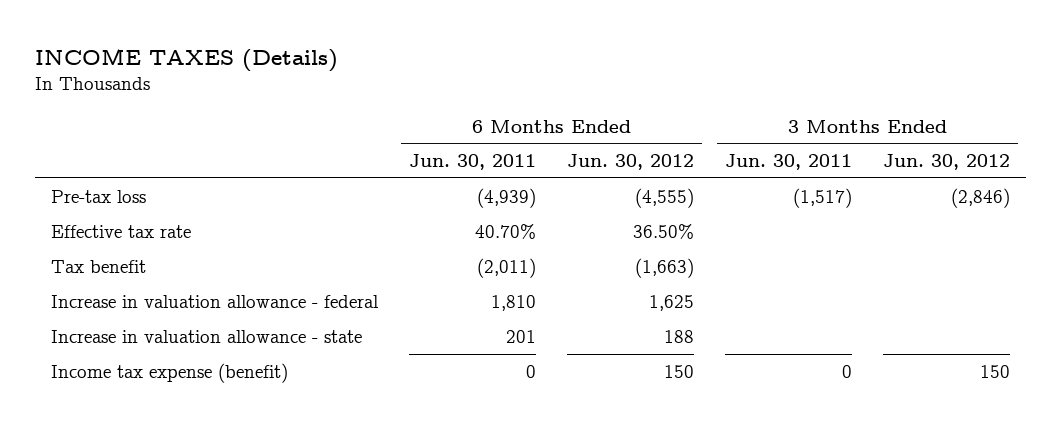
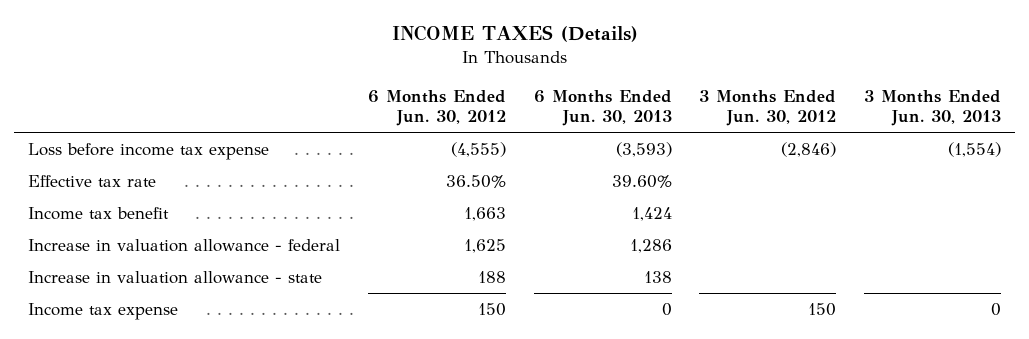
- | 6 Months Ended Jun. 30, 2011 | 6 Months Ended Jun. 30, 2012 | 3 Months Ended Jun. 30, 2011 | 3 Months Ended Jun. 30, 2012
+ | 6 Months Ended Jun. 30, 2012 | 6 Months Ended Jun. 30, 2013 | 3 Months Ended Jun. 30, 2012 | 3 Months Ended Jun. 30, 2013
- Pre-tax loss | (4,939) | (4,555) | (1,517) | (2,846)
+ Loss before income tax expense | (4,555) | (3,593) | (2,846) | (1,554)
- Tax benefit | (2,011) | (1,663) | |
+ Income tax benefit | 1,663 | 1,424 | |
- Income tax expense (benefit) | 0 | 150 | 0 | 150
+ Income tax expense | 150 | 0 | 150 | 0

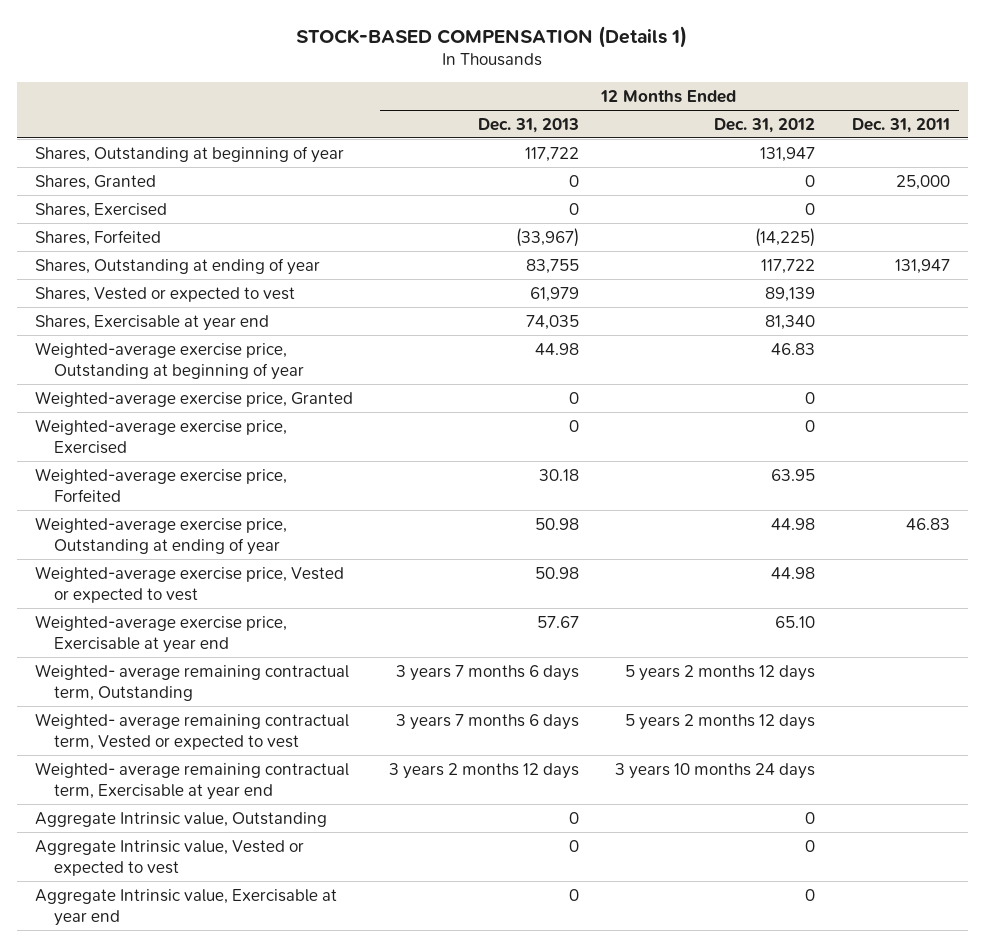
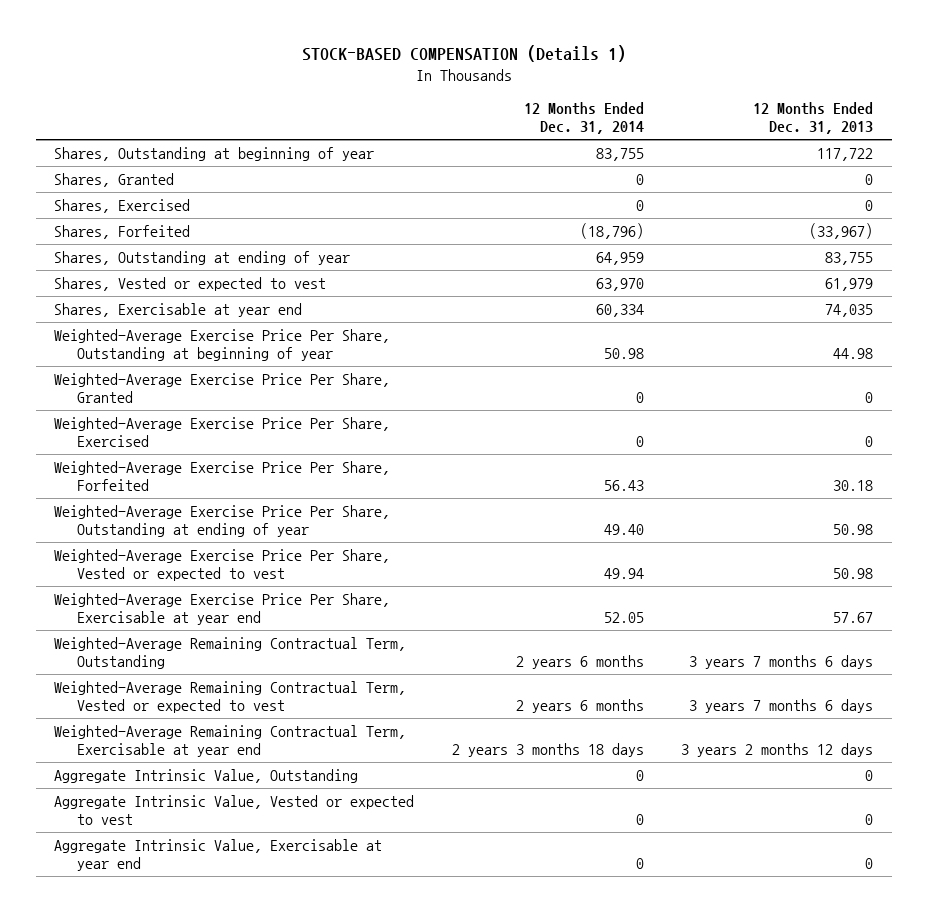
- | 12 Months Ended Dec. 31, 2013 | 12 Months Ended Dec. 31, 2012 | 12 Months Ended Dec. 31, 2011
+ | 12 Months Ended Dec. 31, 2014 | 12 Months Ended Dec. 31, 2013
- Weighted-average exercise price, Outstanding at beginning of year | 44.98 | 46.83 |
- Weighted-average exercise price, Granted | 0 | 0 |
- Weighted-average exercise price, Exercised | 0 | 0 |
- Weighted-average exercise price, Forfeited | 30.18 | 63.95 |
- Weighted-average exercise price, Outstanding at ending of year | 50.98 | 44.98 | 46.83
- Weighted-average exercise price, Vested or expected to vest | 50.98 | 44.98 |
- Weighted-average exercise price, Exercisable at year end | 57.67 | 65.10 |
- Weighted- average remaining contractual term, Outstanding | 3 years 7 months 6 days | 5 years 2 months 12 days |
- Weighted- average remaining contractual term, Vested or expected to vest | 3 years 7 months 6 days | 5 years 2 months 12 days |
- Weighted- average remaining contractual term, Exercisable at year end | 3 years 2 months 12 days | 3 years 10 months 24 days |
- Aggregate Intrinsic value, Outstanding | 0 | 0 |
- Aggregate Intrinsic value, Vested or expected to vest | 0 | 0 |
- Aggregate Intrinsic value, Exercisable at year end | 0 | 0 |
+ Weighted-Average Exercise Price Per Share, Outstanding at beginning of year | 50.98 | 44.98
+ Weighted-Average Exercise Price Per Share, Granted | 0 | 0
+ Weighted-Average Exercise Price Per Share, Exercised | 0 | 0
+ Weighted-Average Exercise Price Per Share, Forfeited | 56.43 | 30.18
+ Weighted-Average Exercise Price Per Share, Outstanding at ending of year | 49.40 | 50.98
+ Weighted-Average Exercise Price Per Share, Vested or expected to vest | 49.94 | 50.98
+ Weighted-Average Exercise Price Per Share, Exercisable at year end | 52.05 | 57.67
+ Weighted-Average Remaining Contractual Term, Outstanding | 2 years 6 months | 3 years 7 months 6 days
+ Weighted-Average Remaining Contractual Term, Vested or expected to vest | 2 years 6 months | 3 years 7 months 6 days
+ Weighted-Average Remaining Contractual Term, Exercisable at year end | 2 years 3 months 18 days | 3 years 2 months 12 days
+ Aggregate Intrinsic Value, Outstanding | 0 | 0
+ Aggregate Intrinsic Value, Vested or expected to vest | 0 | 0
+ Aggregate Intrinsic Value, Exercisable at year end | 0 | 0

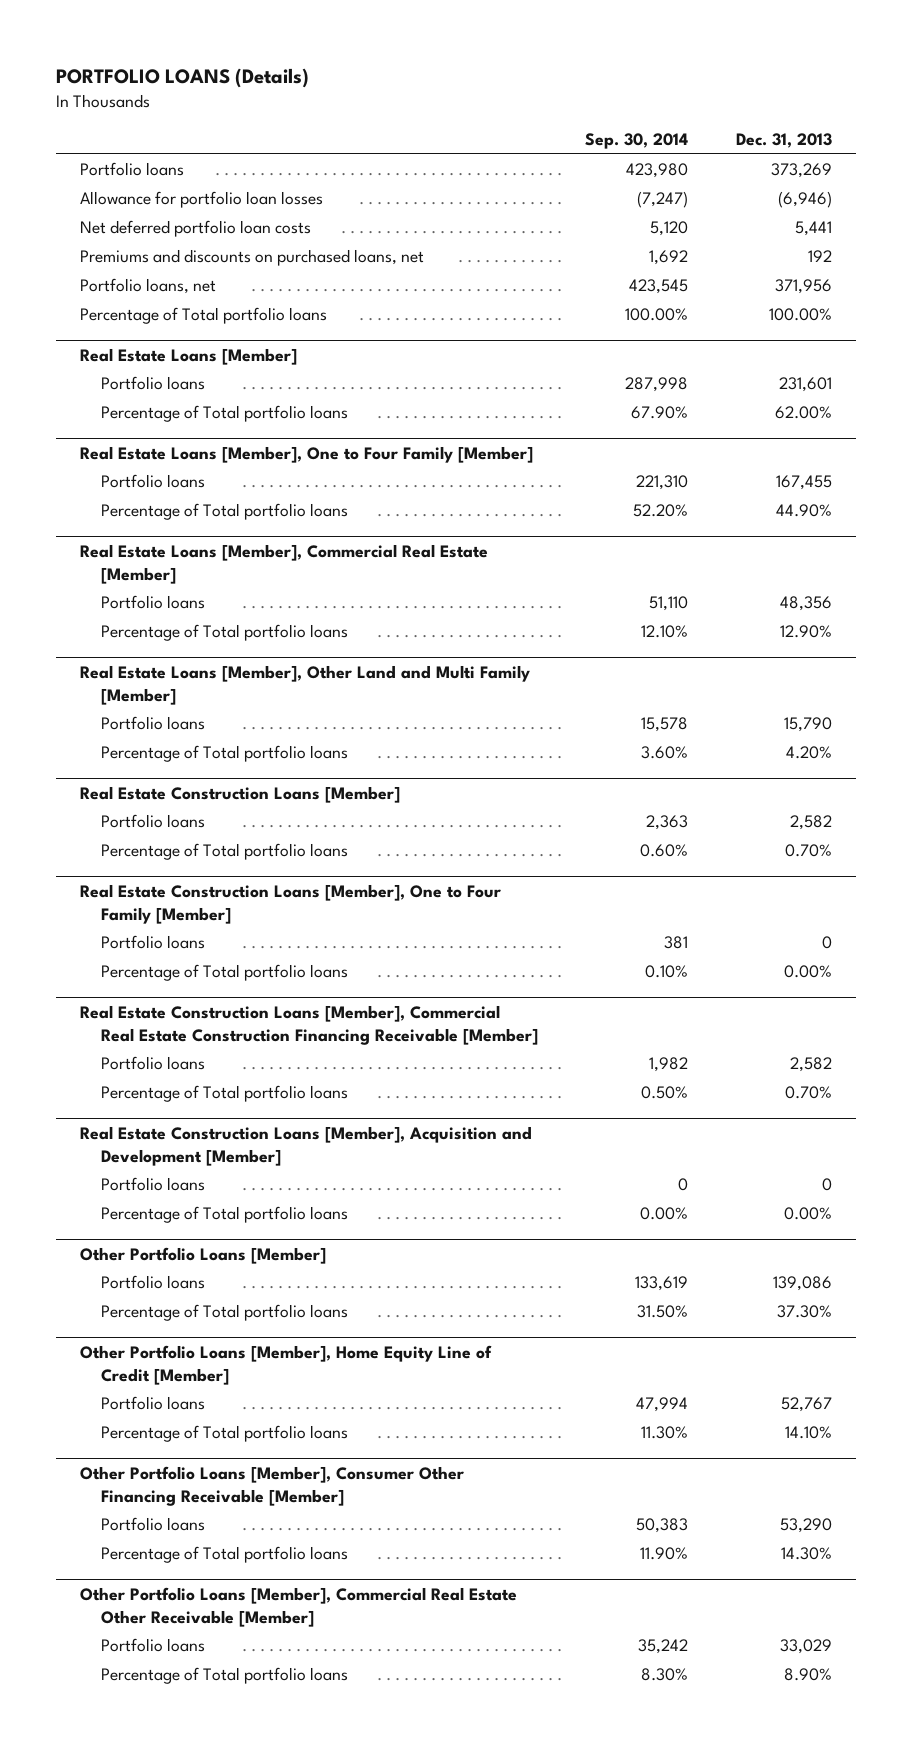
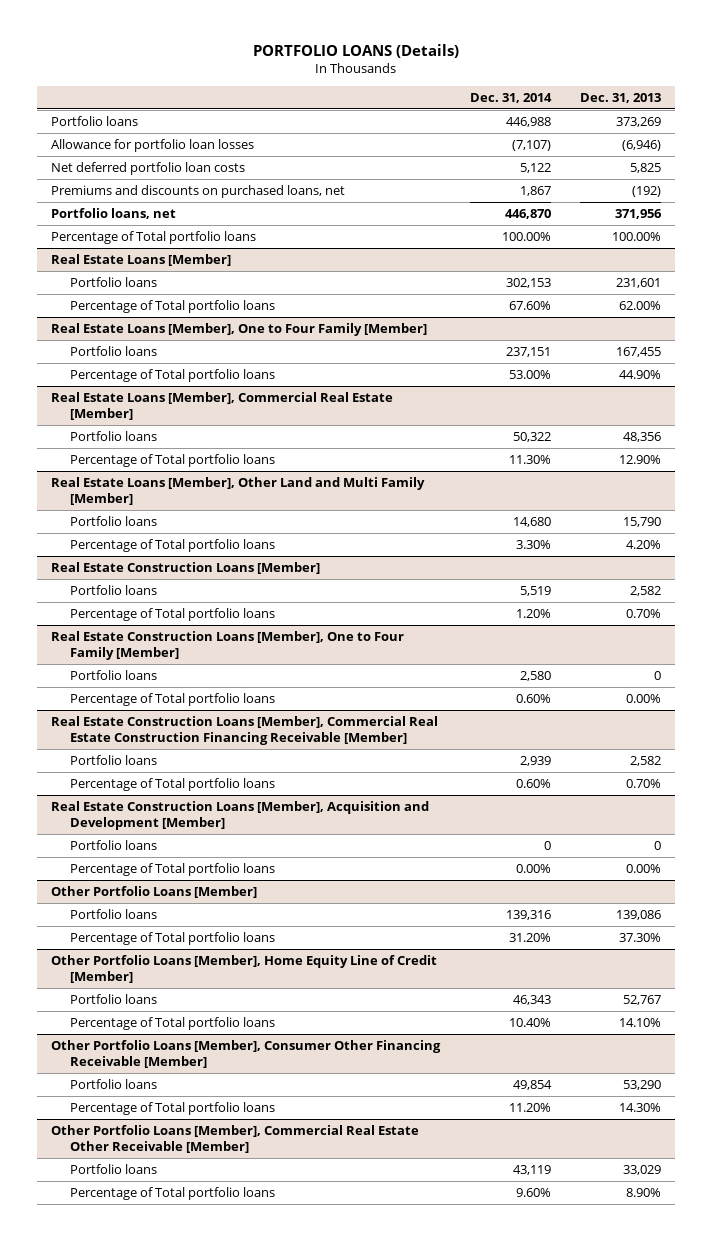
- | Sep. 30, 2014 | Dec. 31, 2013
+ | Dec. 31, 2014 | Dec. 31, 2013
- Net deferred portfolio loan costs | 5,120 | 5,441
- Premiums and discounts on purchased loans, net | 1,692 | 192
+ Net deferred portfolio loan costs | 5,122 | 5,825
+ Premiums and discounts on purchased loans, net | 1,867 | (192)

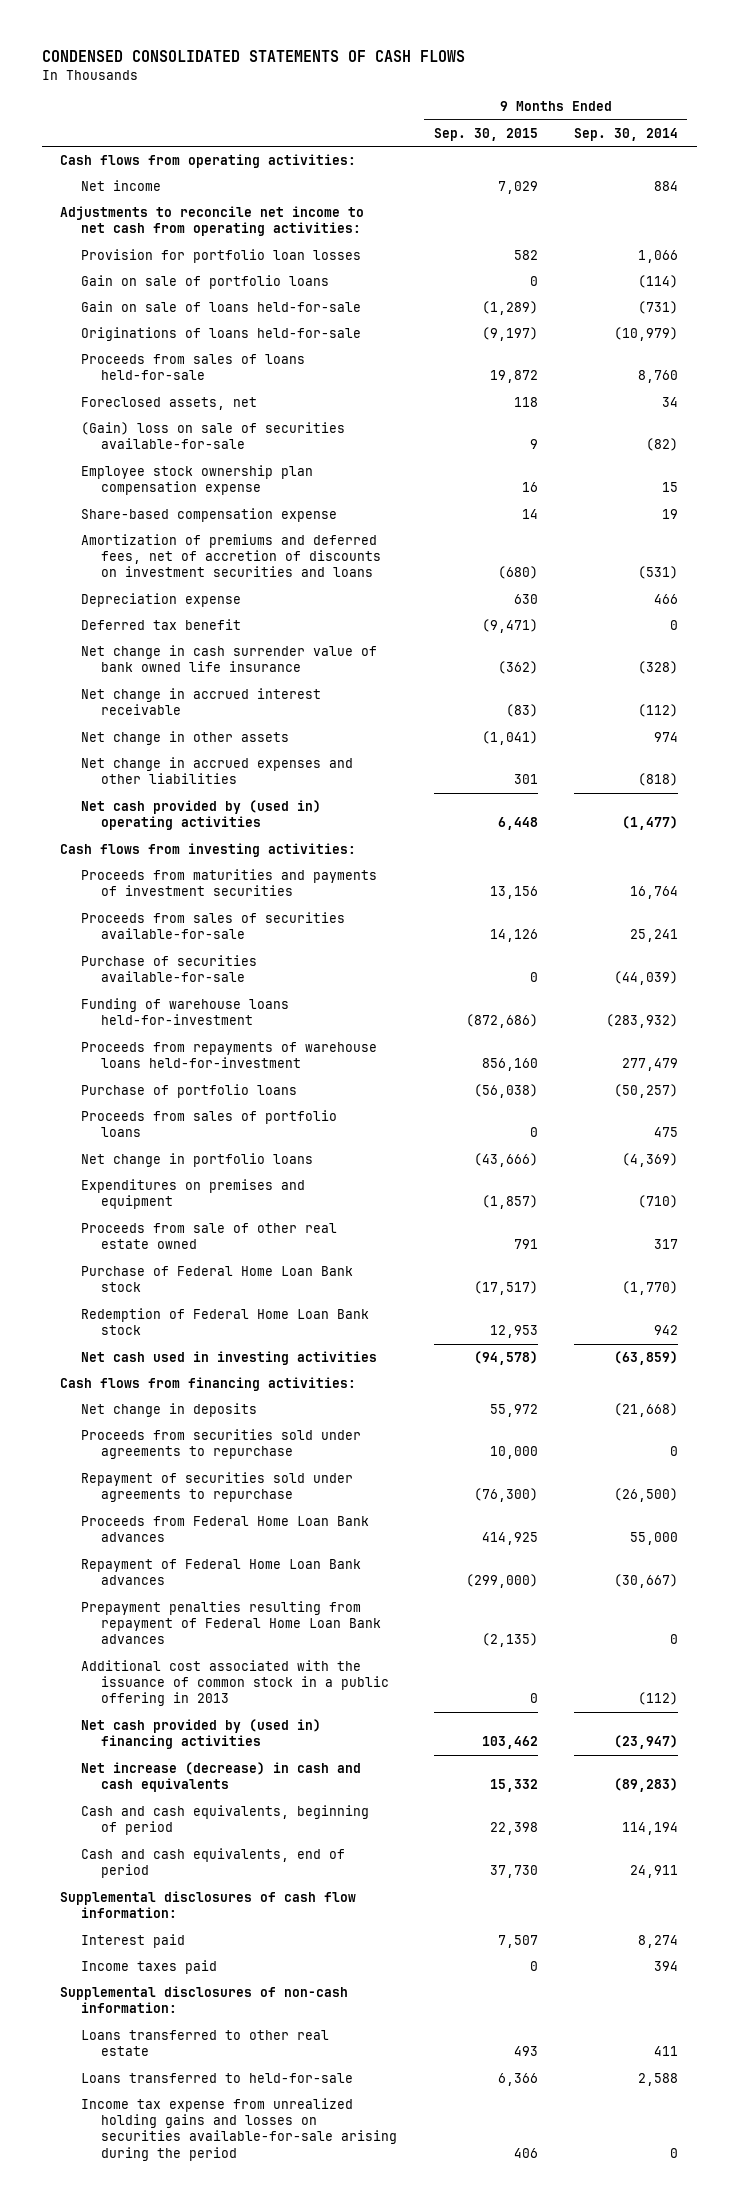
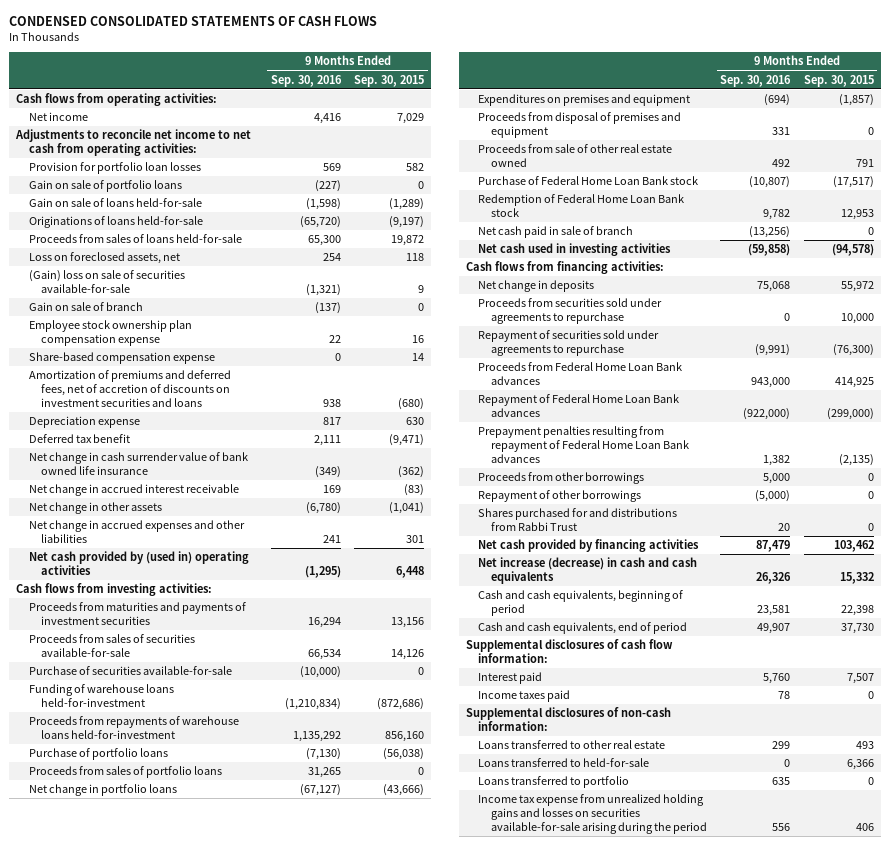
- | 9 Months Ended Sep. 30, 2015 | 9 Months Ended Sep. 30, 2014
+ | 9 Months Ended Sep. 30, 2016 | 9 Months Ended Sep. 30, 2015
- Foreclosed assets, net | 118 | 34
+ Loss on foreclosed assets, net | 254 | 118
+ Gain on sale of branch | (137) | 0
+ Proceeds from disposal of premises and equipment | 331 | 0
+ Net cash paid in sale of branch | (13,256) | 0
- Additional cost associated with the issuance of common stock in a public offering in 2013 | 0 | (112)
- Net cash provided by (used in) financing activities | 103,462 | (23,947)
+ Proceeds from other borrowings | 5,000 | 0
+ Repayment of other borrowings | (5,000) | 0
+ Shares purchased for and distributions from Rabbi Trust | 20 | 0
+ Net cash provided by financing activities | 87,479 | 103,462
+ Loans transferred to portfolio | 635 | 0

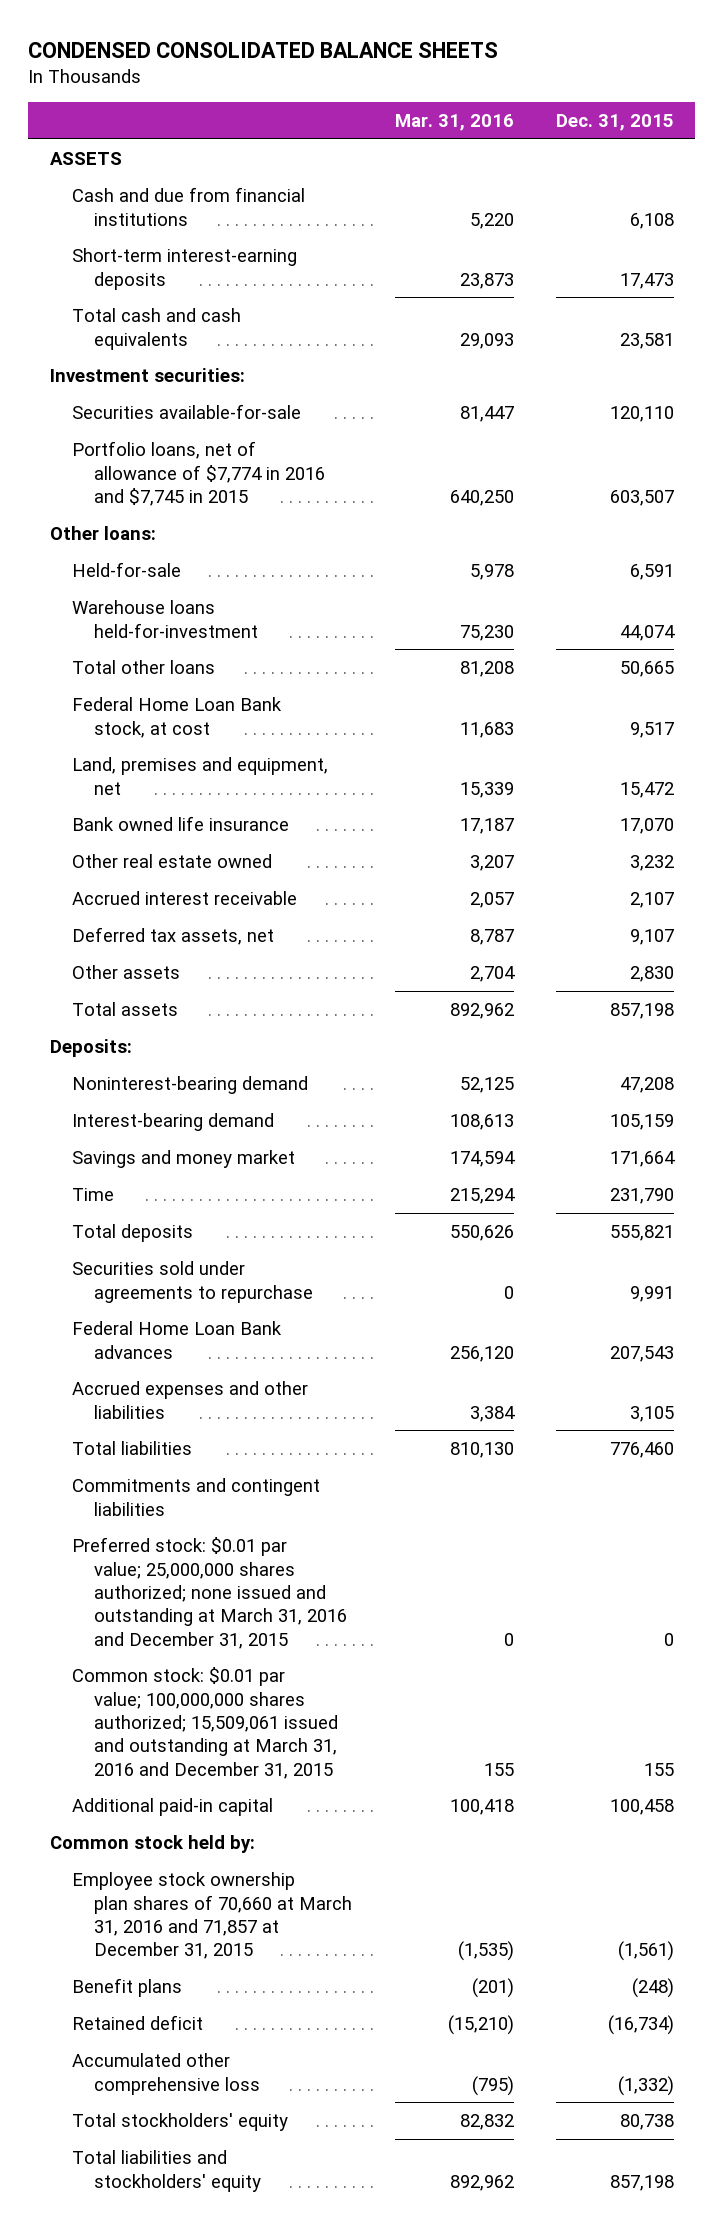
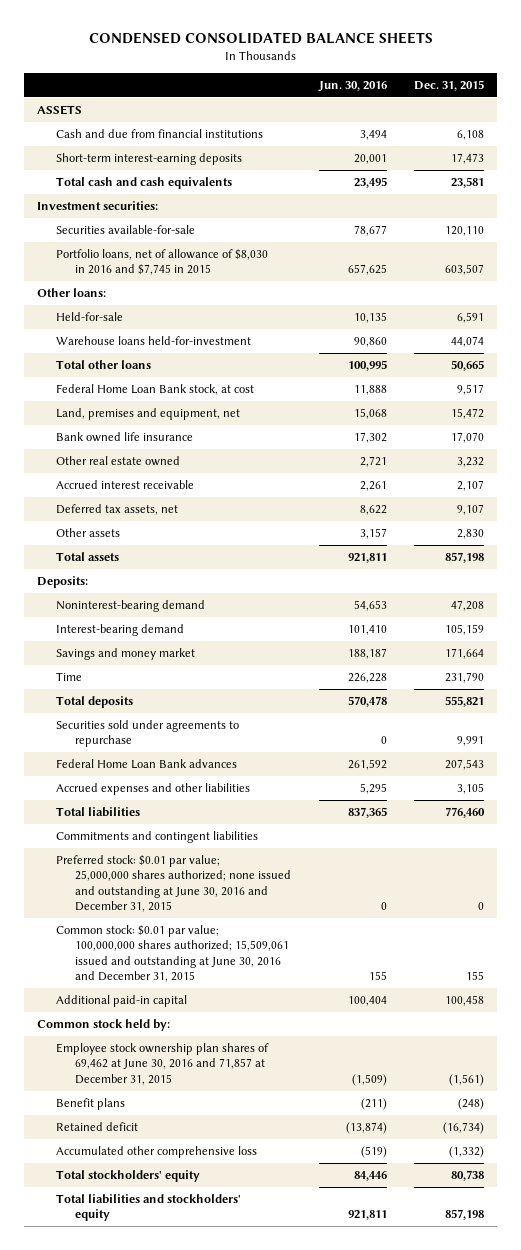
- | Mar. 31, 2016 | Dec. 31, 2015
+ | Jun. 30, 2016 | Dec. 31, 2015
- Portfolio loans, net of allowance of $7,774 in 2016 and $7,745 in 2015 | 640,250 | 603,507
+ Portfolio loans, net of allowance of $8,030 in 2016 and $7,745 in 2015 | 657,625 | 603,507
- Preferred stock: $0.01 par value; 25,000,000 shares authorized; none issued and outstanding at March 31, 2016 and December 31, 2015 | 0 | 0
- Common stock: $0.01 par value; 100,000,000 shares authorized; 15,509,061 issued and outstanding at March 31, 2016 and December 31, 2015 | 155 | 155
+ Preferred stock: $0.01 par value; 25,000,000 shares authorized; none issued and outstanding at June 30, 2016 and December 31, 2015 | 0 | 0
+ Common stock: $0.01 par value; 100,000,000 shares authorized; 15,509,061 issued and outstanding at June 30, 2016 and December 31, 2015 | 155 | 155
- Employee stock ownership plan shares of 70,660 at March 31, 2016 and 71,857 at December 31, 2015 | (1,535) | (1,561)
+ Employee stock ownership plan shares of 69,462 at June 30, 2016 and 71,857 at December 31, 2015 | (1,509) | (1,561)

